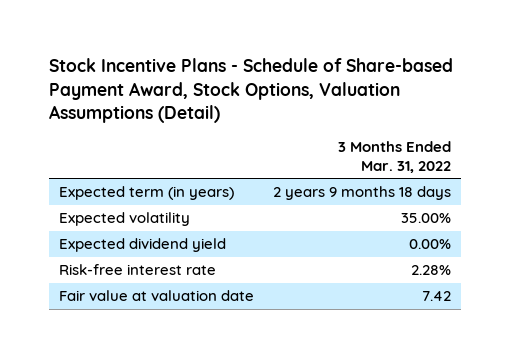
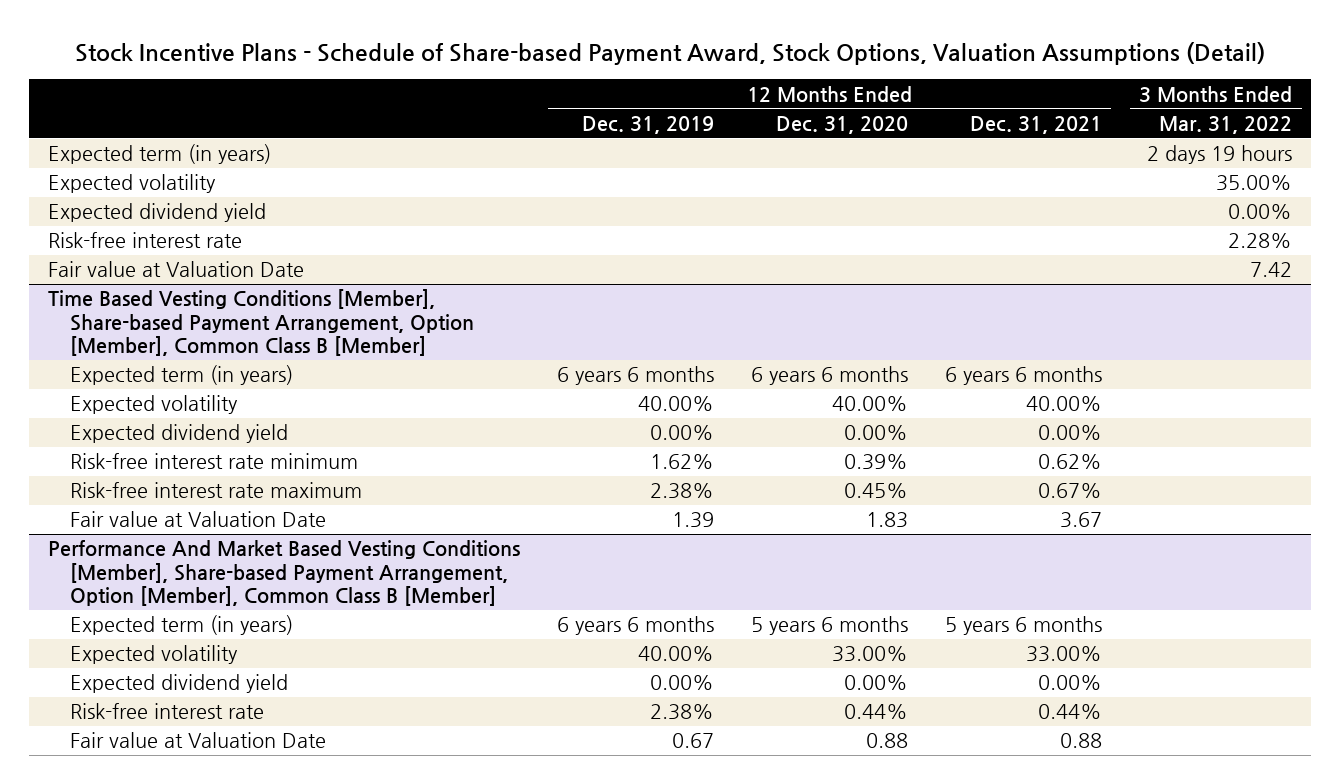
- | 3 Months Ended Mar. 31, 2022
+ | 12 Months Ended Dec. 31, 2019 | 12 Months Ended Dec. 31, 2020 | 12 Months Ended Dec. 31, 2021 | 3 Months Ended Mar. 31, 2022
- Expected term (in years) | 2 years 9 months 18 days
+ Expected term (in years) | | | | 2 days 19 hours
- Fair value at valuation date | 7.42
+ Fair value at Valuation Date | | | | 7.42
+ Time Based Vesting Conditions [Member], Share-based Payment Arrangement, Option [Member], Common Class B [Member]
+ Expected term (in years) | 6 years 6 months | 6 years 6 months | 6 years 6 months |
+ Expected volatility | 40.00% | 40.00% | 40.00% |
+ Expected dividend yield | 0.00% | 0.00% | 0.00% |
+ Risk-free interest rate minimum | 1.62% | 0.39% | 0.62% |
+ Risk-free interest rate maximum | 2.38% | 0.45% | 0.67% |
+ Fair value at Valuation Date | 1.39 | 1.83 | 3.67 |
+ Performance And Market Based Vesting Conditions [Member], Share-based Payment Arrangement, Option [Member], Common Class B [Member]
+ Expected term (in years) | 6 years 6 months | 5 years 6 months | 5 years 6 months |
+ Expected volatility | 40.00% | 33.00% | 33.00% |
+ Expected dividend yield | 0.00% | 0.00% | 0.00% |
+ Risk-free interest rate | 2.38% | 0.44% | 0.44% |
+ Fair value at Valuation Date | 0.67 | 0.88 | 0.88 |

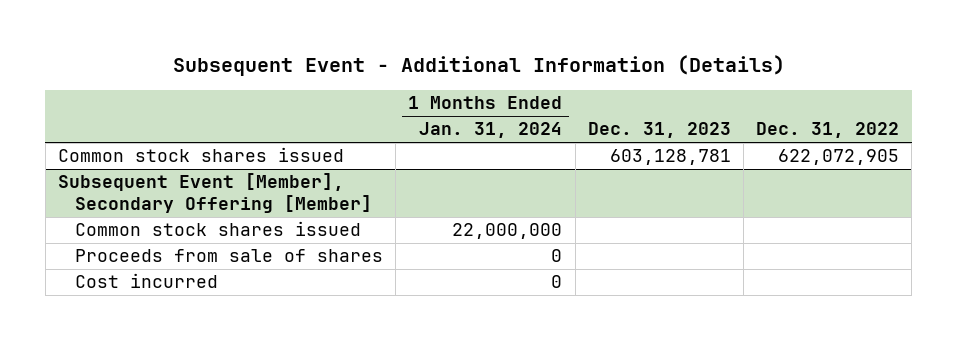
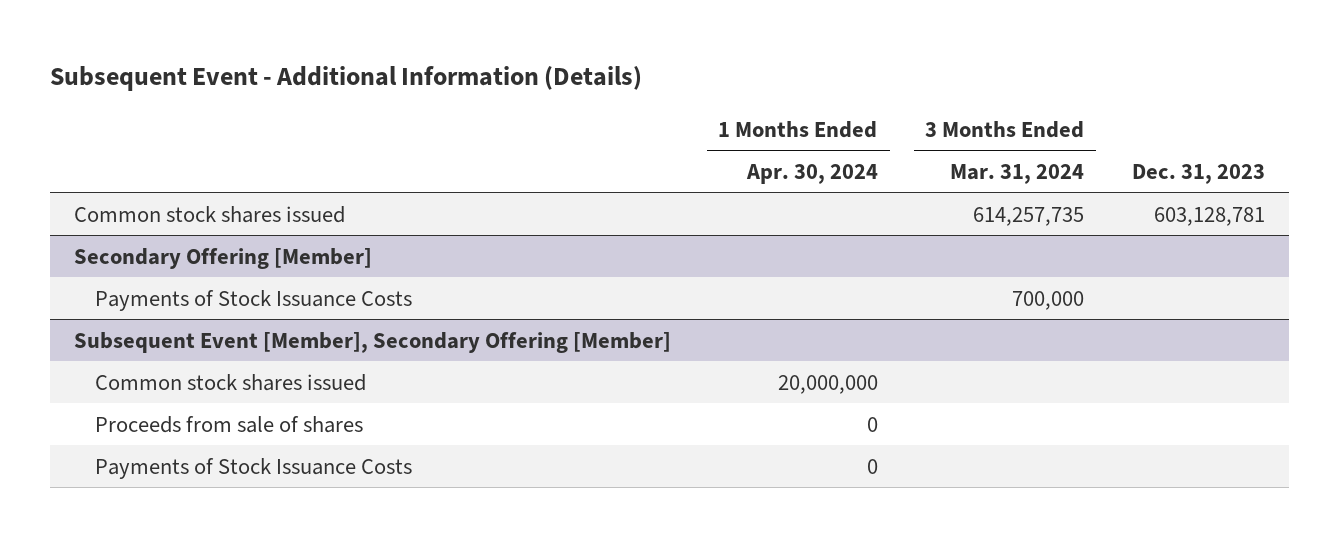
- | 1 Months Ended Jan. 31, 2024 | Dec. 31, 2023 | Dec. 31, 2022
+ | 1 Months Ended Apr. 30, 2024 | 3 Months Ended Mar. 31, 2024 | Dec. 31, 2023
+ Secondary Offering [Member]
+ Payments of Stock Issuance Costs | | 700,000 |
@ Subsequent Event [Member], Secondary Offering [Member]
- Cost incurred | 0 | |
+ Payments of Stock Issuance Costs | 0 | |

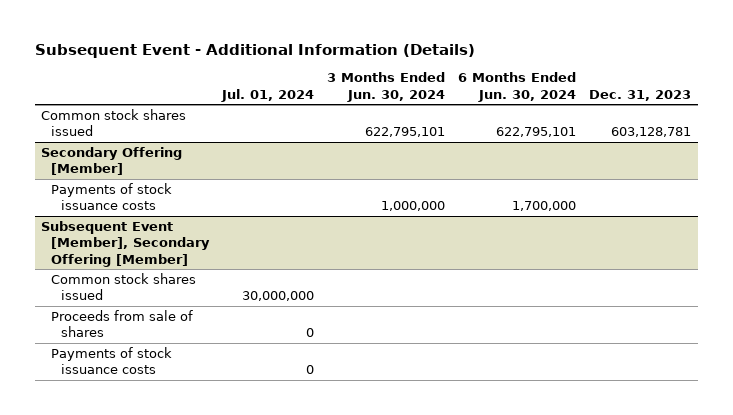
- | 1 Months Ended Apr. 30, 2024 | 3 Months Ended Mar. 31, 2024 | Dec. 31, 2023
+ | Jul. 01, 2024 | 3 Months Ended Jun. 30, 2024 | 6 Months Ended Jun. 30, 2024 | Dec. 31, 2023
@ Secondary Offering [Member]
- Payments of Stock Issuance Costs | | 700,000 |
+ Payments of stock issuance costs | | 1,000,000 | 1,700,000 |
@ Subsequent Event [Member], Secondary Offering [Member]
- Payments of Stock Issuance Costs | 0 | |
+ Payments of stock issuance costs | 0 | | |

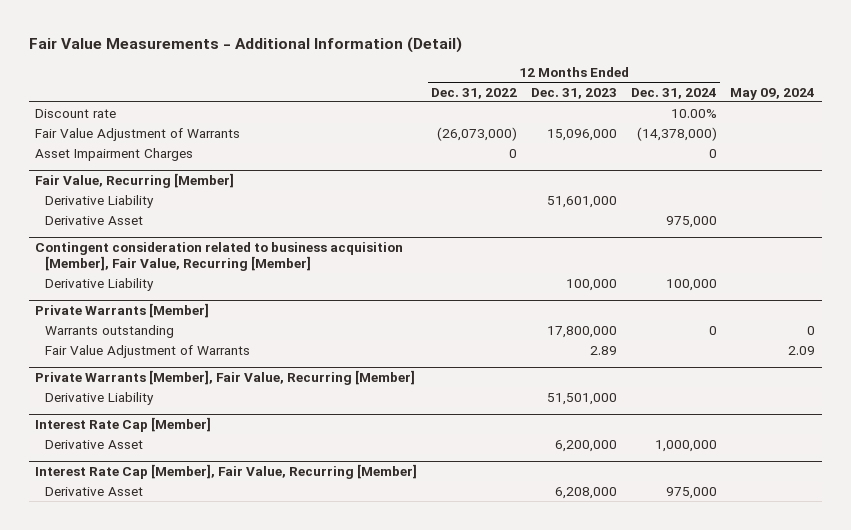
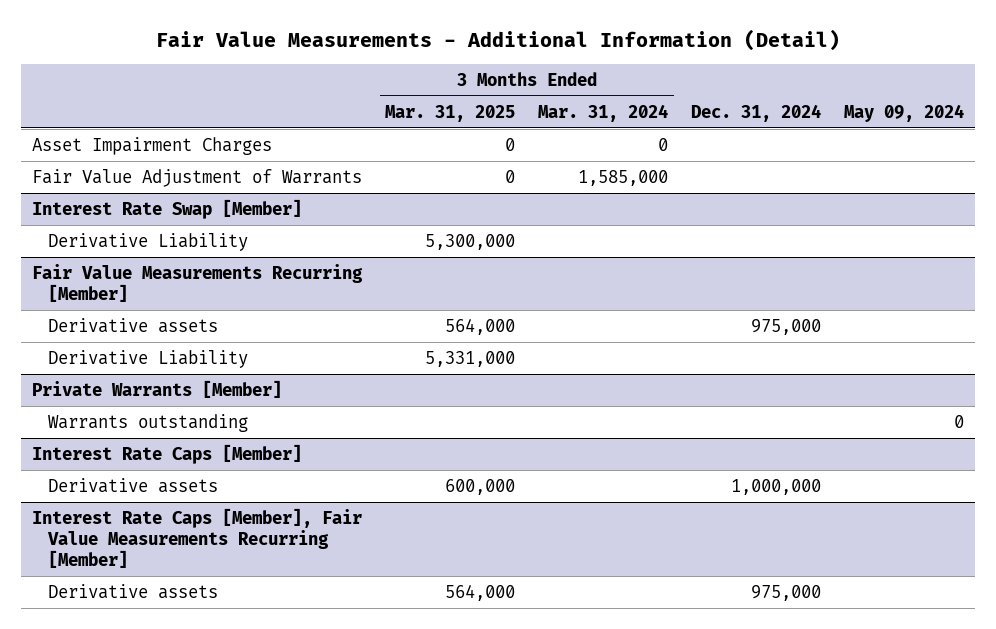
- | 12 Months Ended Dec. 31, 2022 | 12 Months Ended Dec. 31, 2023 | 12 Months Ended Dec. 31, 2024 | May 09, 2024
+ | 3 Months Ended Mar. 31, 2025 | 3 Months Ended Mar. 31, 2024 | Dec. 31, 2024 | May 09, 2024
- Discount rate | | | 10.00% |
- Fair Value, Recurring [Member]
moved down: Fair Value Adjustment of Warrants | 0 | 1,585,000 | |
+ Interest Rate Swap [Member]
+ Derivative Liability | 5,300,000 | | |
+ Fair Value Measurements Recurring [Member]
+ Derivative assets | 564,000 | | 975,000 |
- Derivative Asset | | | 975,000 |
- Contingent consideration related to business acquisition [Member], Fair Value, Recurring [Member]
- Derivative Liability | | 100,000 | 100,000 |
@ Private Warrants [Member]
- Fair Value Adjustment of Warrants | | 2.89 | | 2.09
- Private Warrants [Member], Fair Value, Recurring [Member]
- Derivative Liability | | 51,501,000 | |
- Interest Rate Cap [Member]
- Derivative Asset | | 6,200,000 | 1,000,000 |
- Interest Rate Cap [Member], Fair Value, Recurring [Member]
- Derivative Asset | | 6,208,000 | 975,000 |
+ Interest Rate Caps [Member]
+ Derivative assets | 600,000 | | 1,000,000 |
+ Interest Rate Caps [Member], Fair Value Measurements Recurring [Member]
+ Derivative assets | 564,000 | | 975,000 |

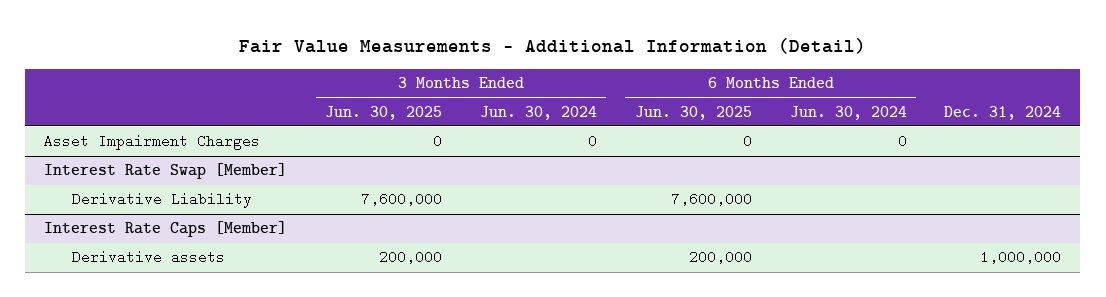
- | 3 Months Ended Mar. 31, 2025 | 3 Months Ended Mar. 31, 2024 | Dec. 31, 2024 | May 09, 2024
+ | 3 Months Ended Jun. 30, 2025 | 3 Months Ended Jun. 30, 2024 | 6 Months Ended Jun. 30, 2025 | 6 Months Ended Jun. 30, 2024 | Dec. 31, 2024
- Fair Value Adjustment of Warrants | 0 | 1,585,000 | |
- Fair Value Measurements Recurring [Member]
- Derivative assets | 564,000 | | 975,000 |
- Derivative Liability | 5,331,000 | | |
- Private Warrants [Member]
- Warrants outstanding | | | | 0
- Interest Rate Caps [Member], Fair Value Measurements Recurring [Member]
- Derivative assets | 564,000 | | 975,000 |

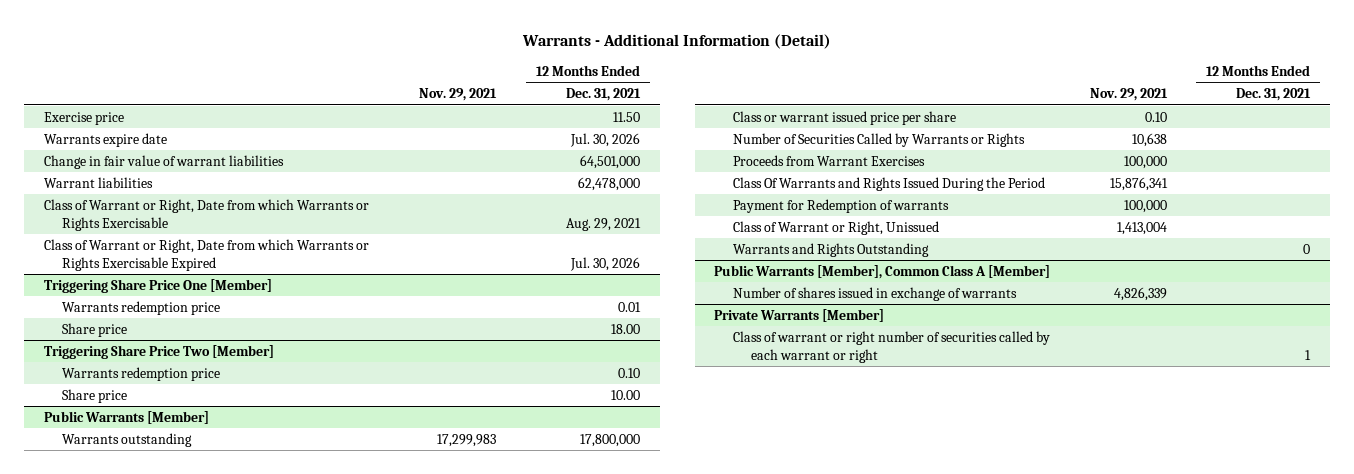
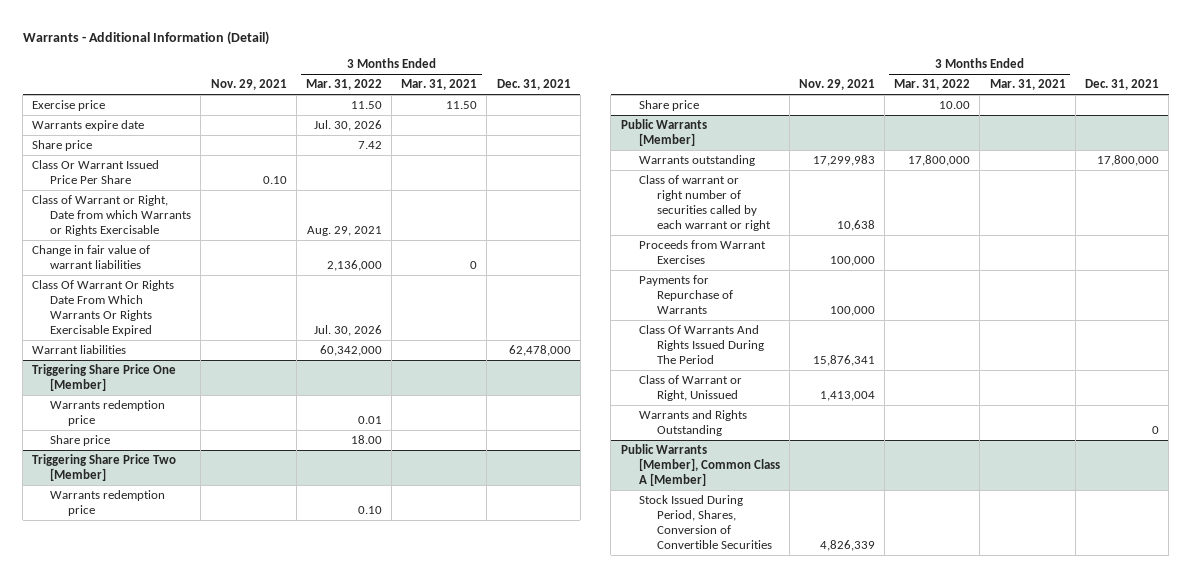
- | Nov. 29, 2021 | 12 Months Ended Dec. 31, 2021
+ | Nov. 29, 2021 | 3 Months Ended Mar. 31, 2022 | 3 Months Ended Mar. 31, 2021 | Dec. 31, 2021
+ Share price | | 7.42 | |
+ Class Or Warrant Issued Price Per Share | 0.10 | | |
moved up: Class of Warrant or Right, Date from which Warrants or Rights Exercisable | | Aug. 29, 2021 | |
+ Class Of Warrant Or Rights Date From Which Warrants Or Rights Exercisable Expired | | Jul. 30, 2026 | |
- Class of Warrant or Right, Date from which Warrants or Rights Exercisable Expired | | Jul. 30, 2026
@ Public Warrants [Member]
- Class or warrant issued price per share | 0.10 |
- Number of Securities Called by Warrants or Rights | 10,638 |
+ Class of warrant or right number of securities called by each warrant or right | 10,638 | | |
- Class Of Warrants and Rights Issued During the Period | 15,876,341 |
- Payment for Redemption of warrants | 100,000 |
+ Payments for Repurchase of Warrants | 100,000 | | |
+ Class Of Warrants And Rights Issued During The Period | 15,876,341 | | |
@ Public Warrants [Member], Common Class A [Member]
- Number of shares issued in exchange of warrants | 4,826,339 |
- Private Warrants [Member]
- Class of warrant or right number of securities called by each warrant or right | | 1
@ Public Warrants [Member], Common Class A [Member]
+ Stock Issued During Period, Shares, Conversion of Convertible Securities | 4,826,339 | | |

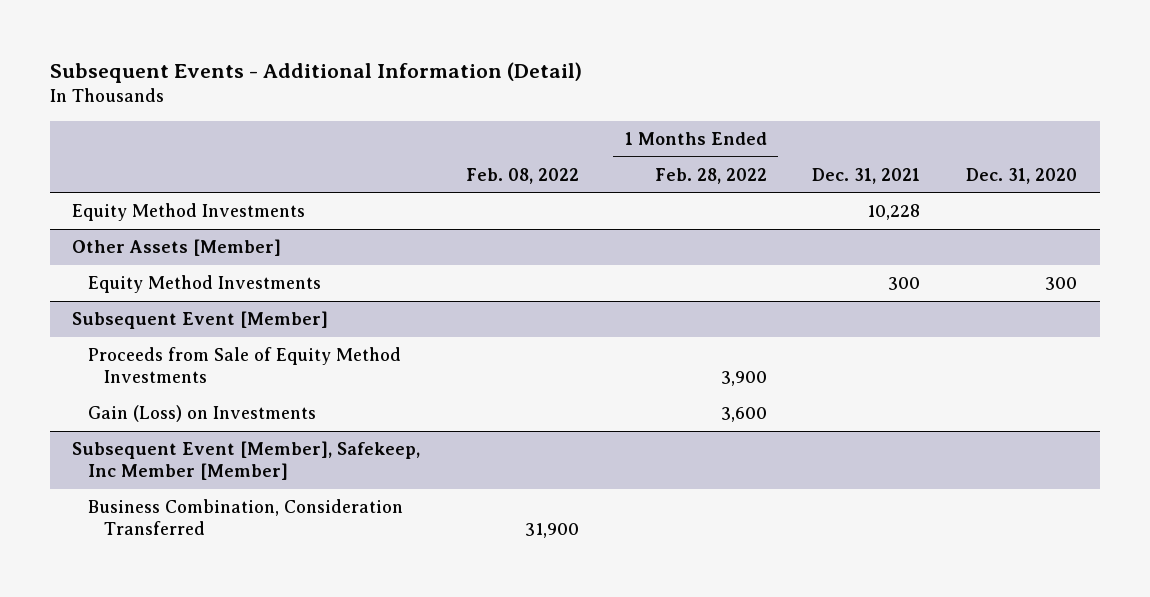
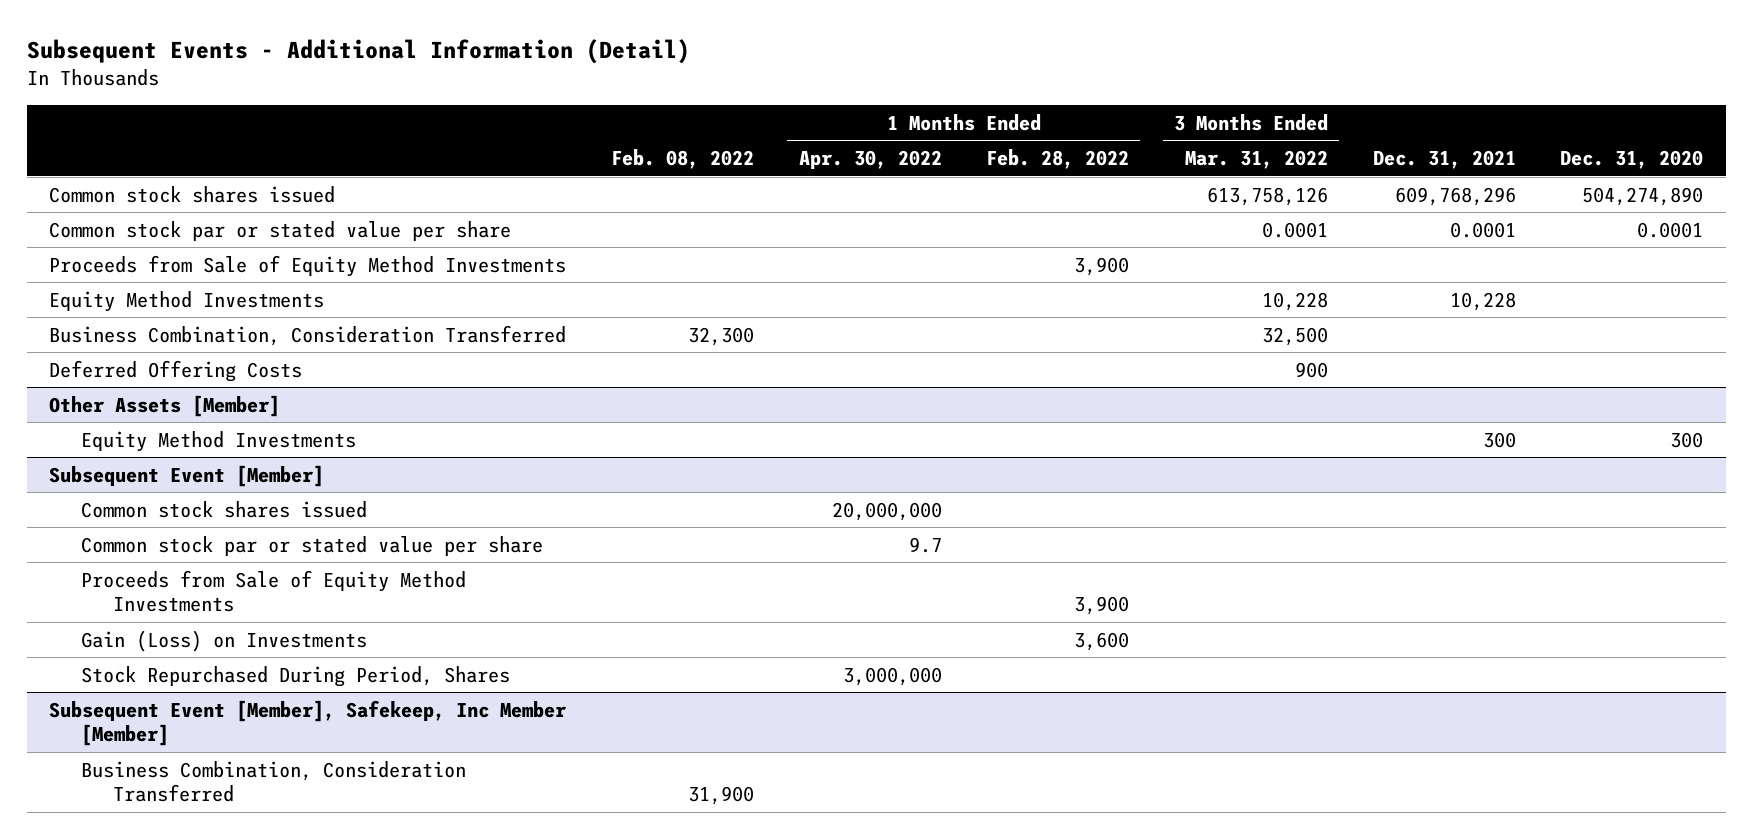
- | Feb. 08, 2022 | 1 Months Ended Feb. 28, 2022 | Dec. 31, 2021 | Dec. 31, 2020
+ | Feb. 08, 2022 | 1 Months Ended Apr. 30, 2022 | 1 Months Ended Feb. 28, 2022 | 3 Months Ended Mar. 31, 2022 | Dec. 31, 2021 | Dec. 31, 2020
+ Common stock shares issued | | | | 613,758,126 | 609,768,296 | 504,274,890
+ Common stock par or stated value per share | | | | 0.0001 | 0.0001 | 0.0001
+ Proceeds from Sale of Equity Method Investments | | | 3,900 | | |
+ Business Combination, Consideration Transferred | 32,300 | | | 32,500 | |
+ Deferred Offering Costs | | | | 900 | |
@ Subsequent Event [Member]
+ Common stock shares issued | | 20,000,000 | | | |
+ Common stock par or stated value per share | | 9.7 | | | |
+ Stock Repurchased During Period, Shares | | 3,000,000 | | | |

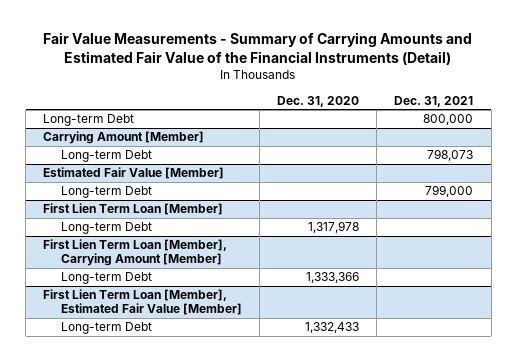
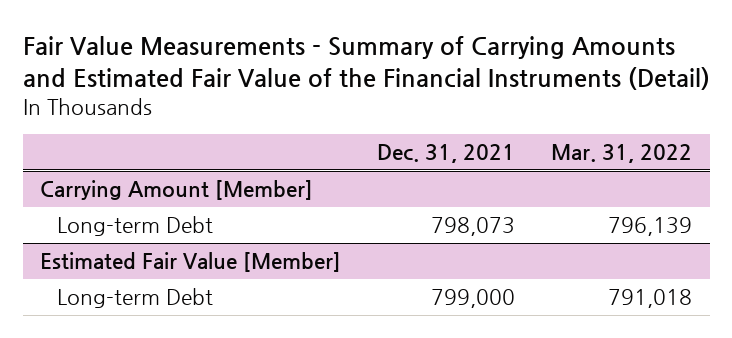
- | Dec. 31, 2020 | Dec. 31, 2021
+ | Dec. 31, 2021 | Mar. 31, 2022
- Long-term Debt | | 800,000
- First Lien Term Loan [Member]
- Long-term Debt | 1,317,978 |
- First Lien Term Loan [Member], Carrying Amount [Member]
- Long-term Debt | 1,333,366 |
- First Lien Term Loan [Member], Estimated Fair Value [Member]
- Long-term Debt | 1,332,433 |

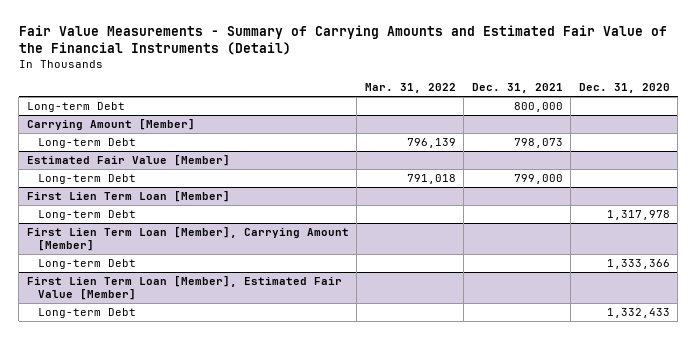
- | Dec. 31, 2021 | Mar. 31, 2022
+ | Mar. 31, 2022 | Dec. 31, 2021 | Dec. 31, 2020
+ Long-term Debt | | 800,000 |
+ First Lien Term Loan [Member]
+ Long-term Debt | | | 1,317,978
+ First Lien Term Loan [Member], Carrying Amount [Member]
+ Long-term Debt | | | 1,333,366
+ First Lien Term Loan [Member], Estimated Fair Value [Member]
+ Long-term Debt | | | 1,332,433

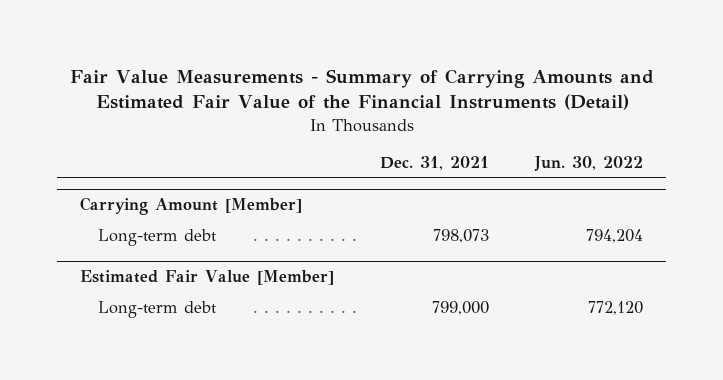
- | Mar. 31, 2022 | Dec. 31, 2021 | Dec. 31, 2020
+ | Dec. 31, 2021 | Jun. 30, 2022
- Long-term Debt | | 800,000 |
@ Carrying Amount [Member]
- Long-term Debt | 796,139 | 798,073 |
+ Long-term debt | 798,073 | 794,204
@ Estimated Fair Value [Member]
- Long-term Debt | 791,018 | 799,000 |
- First Lien Term Loan [Member]
- Long-term Debt | | | 1,317,978
- First Lien Term Loan [Member], Carrying Amount [Member]
- Long-term Debt | | | 1,333,366
- First Lien Term Loan [Member], Estimated Fair Value [Member]
- Long-term Debt | | | 1,332,433
@ Estimated Fair Value [Member]
+ Long-term debt | 799,000 | 772,120

